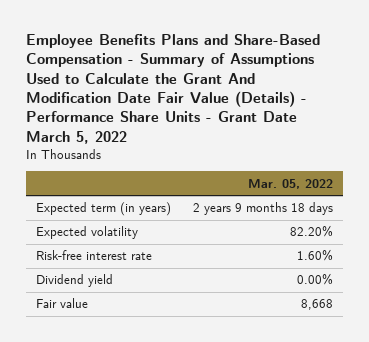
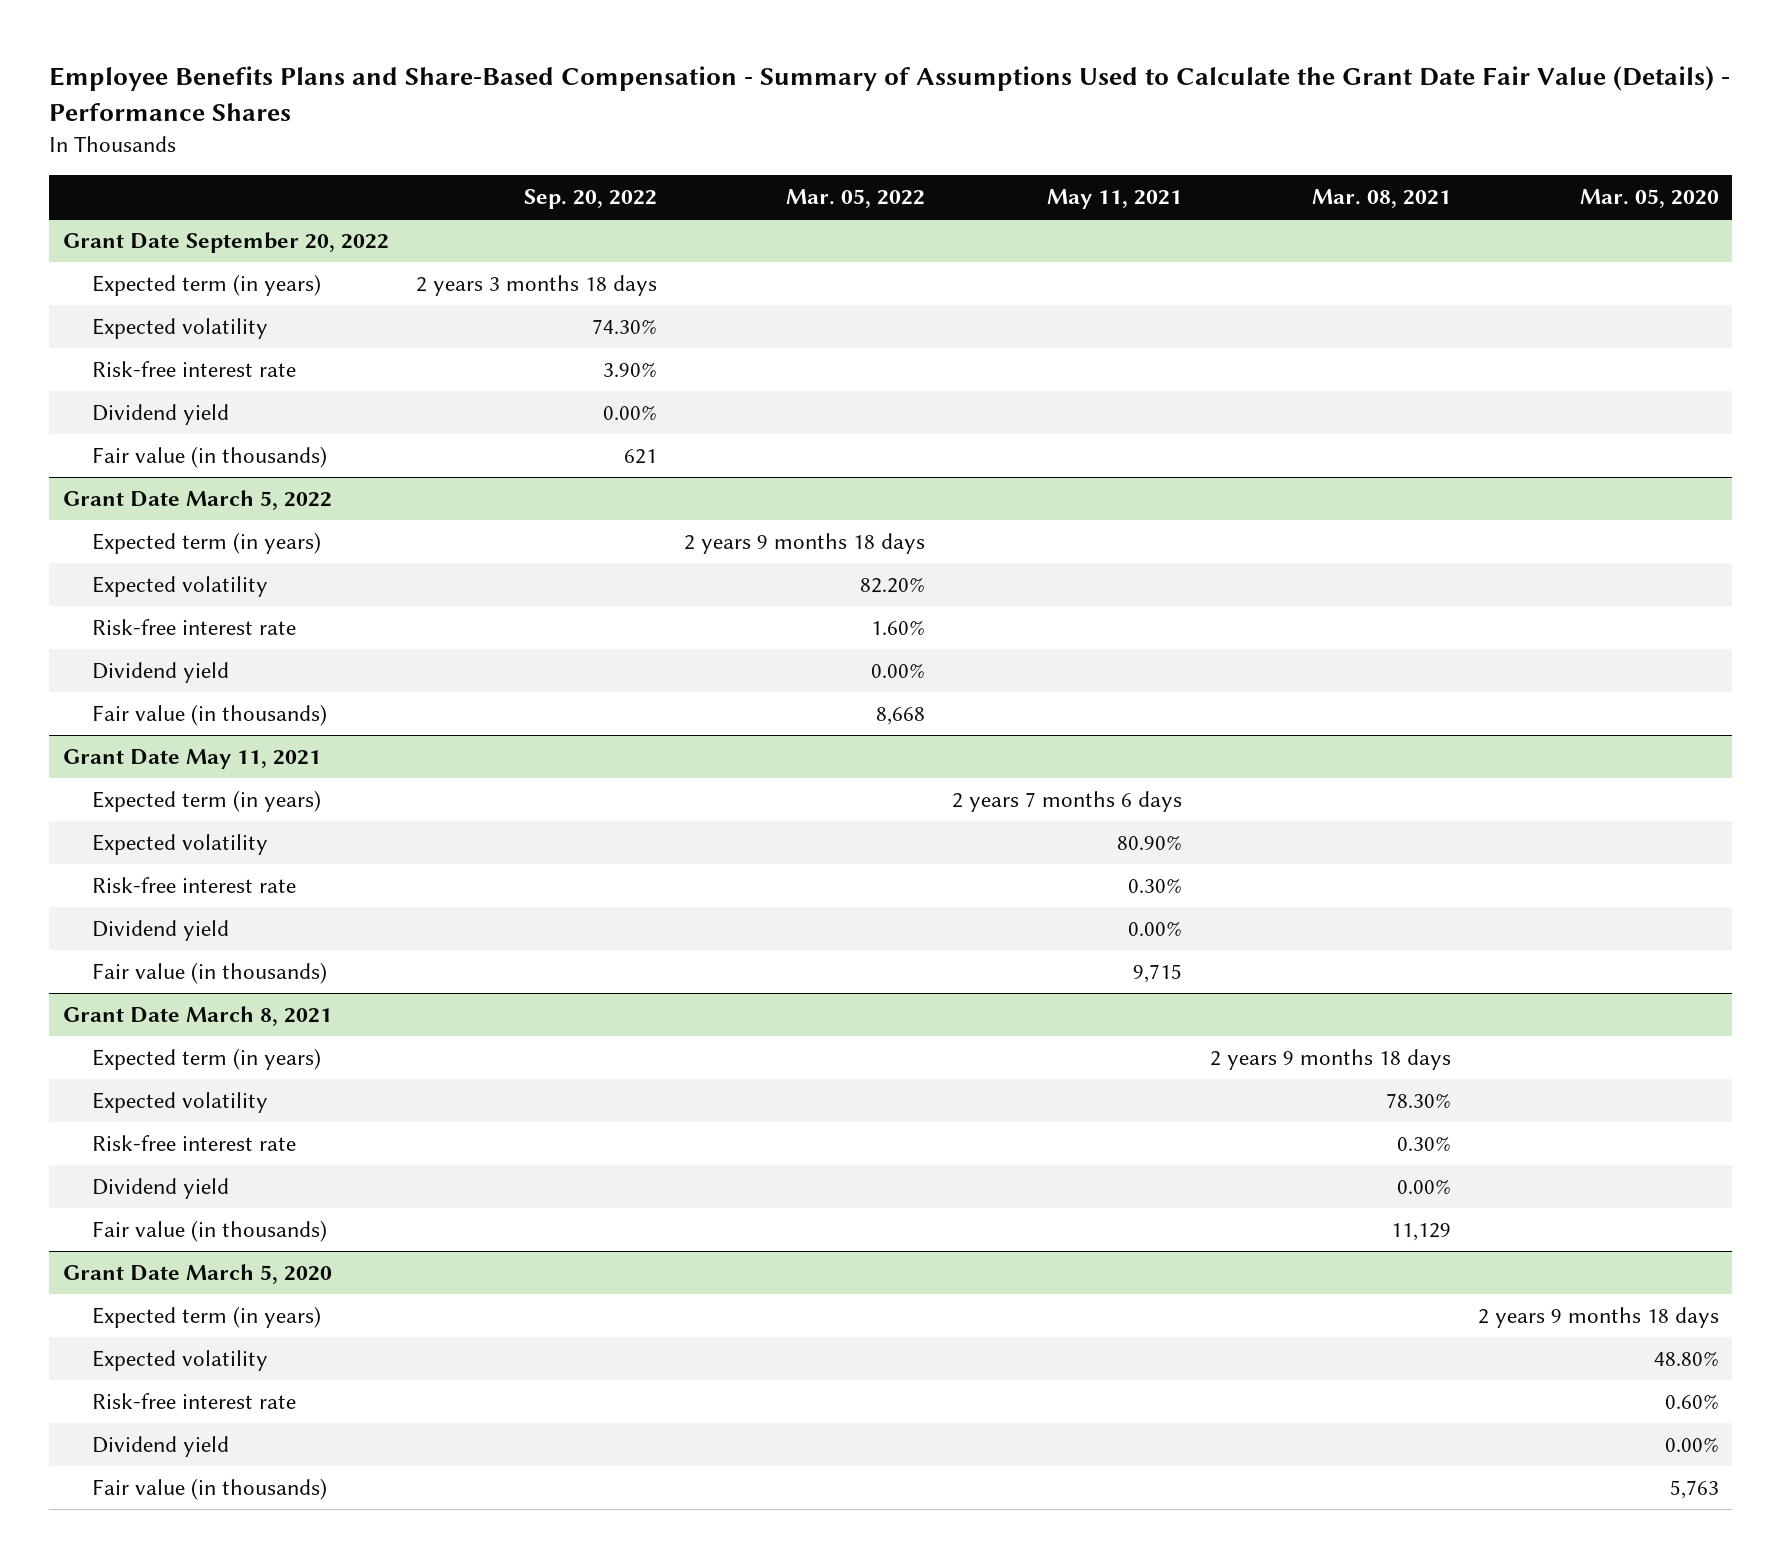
- Employee Benefits Plans and Share-Based Compensation - Summary of Assumptions Used to Calculate the Grant And Modification Date Fair Value (Details) - Performance Share Units - Grant Date March 5, 2022
+ Employee Benefits Plans and Share-Based Compensation - Summary of Assumptions Used to Calculate the Grant Date Fair Value (Details) - Performance Shares
- | Mar. 05, 2022
+ | Sep. 20, 2022 | Mar. 05, 2022 | May 11, 2021 | Mar. 08, 2021 | Mar. 05, 2020
+ Grant Date September 20, 2022
+ Expected term (in years) | 2 years 3 months 18 days | | | |
+ Expected volatility | 74.30% | | | |
+ Risk-free interest rate | 3.90% | | | |
+ Dividend yield | 0.00% | | | |
+ Fair value (in thousands) | 621 | | | |
+ Grant Date March 5, 2022
- Fair value | 8,668
+ Fair value (in thousands) | | 8,668 | | |
+ Grant Date May 11, 2021
+ Expected term (in years) | | | 2 years 7 months 6 days | |
+ Expected volatility | | | 80.90% | |
+ Risk-free interest rate | | | 0.30% | |
+ Dividend yield | | | 0.00% | |
+ Fair value (in thousands) | | | 9,715 | |
+ Grant Date March 8, 2021
+ Expected term (in years) | | | | 2 years 9 months 18 days |
+ Expected volatility | | | | 78.30% |
+ Risk-free interest rate | | | | 0.30% |
+ Dividend yield | | | | 0.00% |
+ Fair value (in thousands) | | | | 11,129 |
+ Grant Date March 5, 2020
+ Expected term (in years) | | | | | 2 years 9 months 18 days
+ Expected volatility | | | | | 48.80%
+ Risk-free interest rate | | | | | 0.60%
+ Dividend yield | | | | | 0.00%
+ Fair value (in thousands) | | | | | 5,763

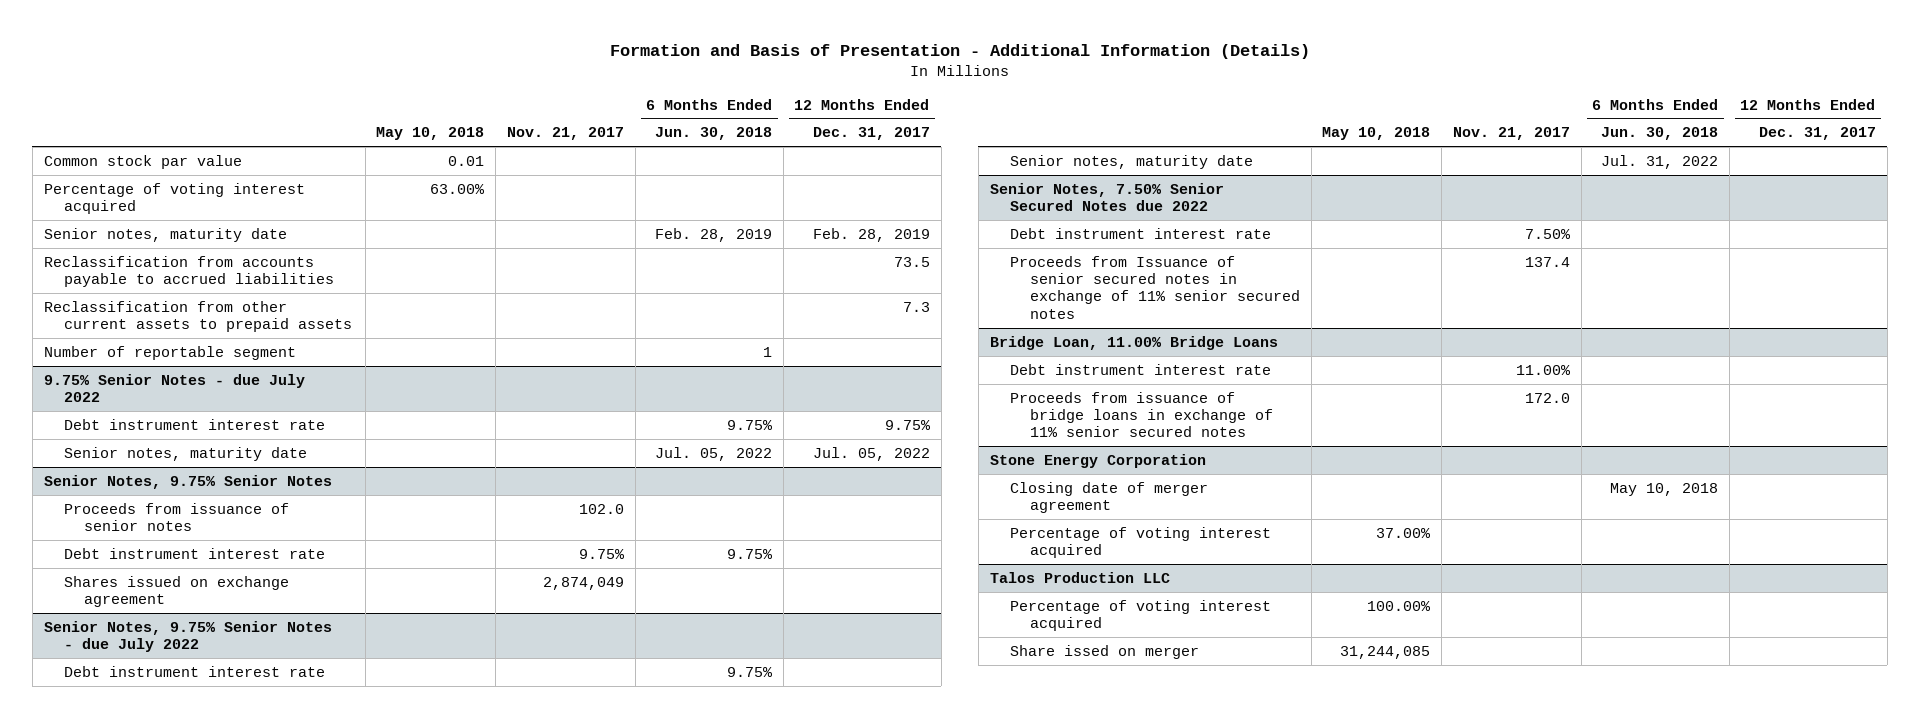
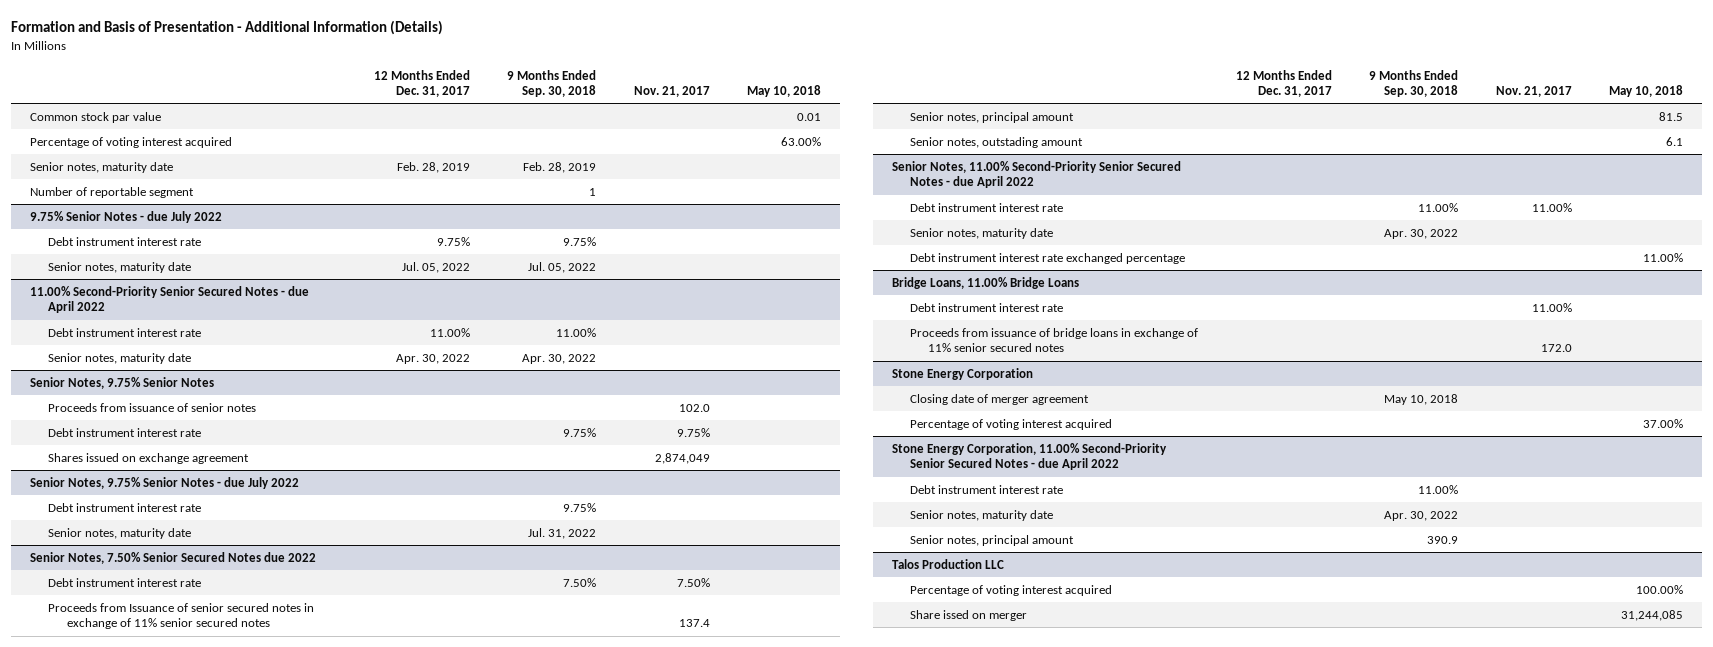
- | May 10, 2018 | Nov. 21, 2017 | 6 Months Ended Jun. 30, 2018 | 12 Months Ended Dec. 31, 2017
+ | 12 Months Ended Dec. 31, 2017 | 9 Months Ended Sep. 30, 2018 | Nov. 21, 2017 | May 10, 2018
- Reclassification from accounts payable to accrued liabilities | | | | 73.5
- Reclassification from other current assets to prepaid assets | | | | 7.3
+ 11.00% Second-Priority Senior Secured Notes - due April 2022
+ Debt instrument interest rate | 11.00% | 11.00% | |
+ Senior notes, maturity date | Apr. 30, 2022 | Apr. 30, 2022 | |
- Bridge Loan, 11.00% Bridge Loans
@ Senior Notes, 7.50% Senior Secured Notes due 2022
+ Senior notes, principal amount | | | | 81.5
+ Senior notes, outstading amount | | | | 6.1
+ Senior Notes, 11.00% Second-Priority Senior Secured Notes - due April 2022
+ Debt instrument interest rate | | 11.00% | 11.00% |
+ Senior notes, maturity date | | Apr. 30, 2022 | |
+ Debt instrument interest rate exchanged percentage | | | | 11.00%
+ Bridge Loans, 11.00% Bridge Loans
+ Stone Energy Corporation, 11.00% Second-Priority Senior Secured Notes - due April 2022
+ Debt instrument interest rate | | 11.00% | |
+ Senior notes, maturity date | | Apr. 30, 2022 | |
+ Senior notes, principal amount | | 390.9 | |

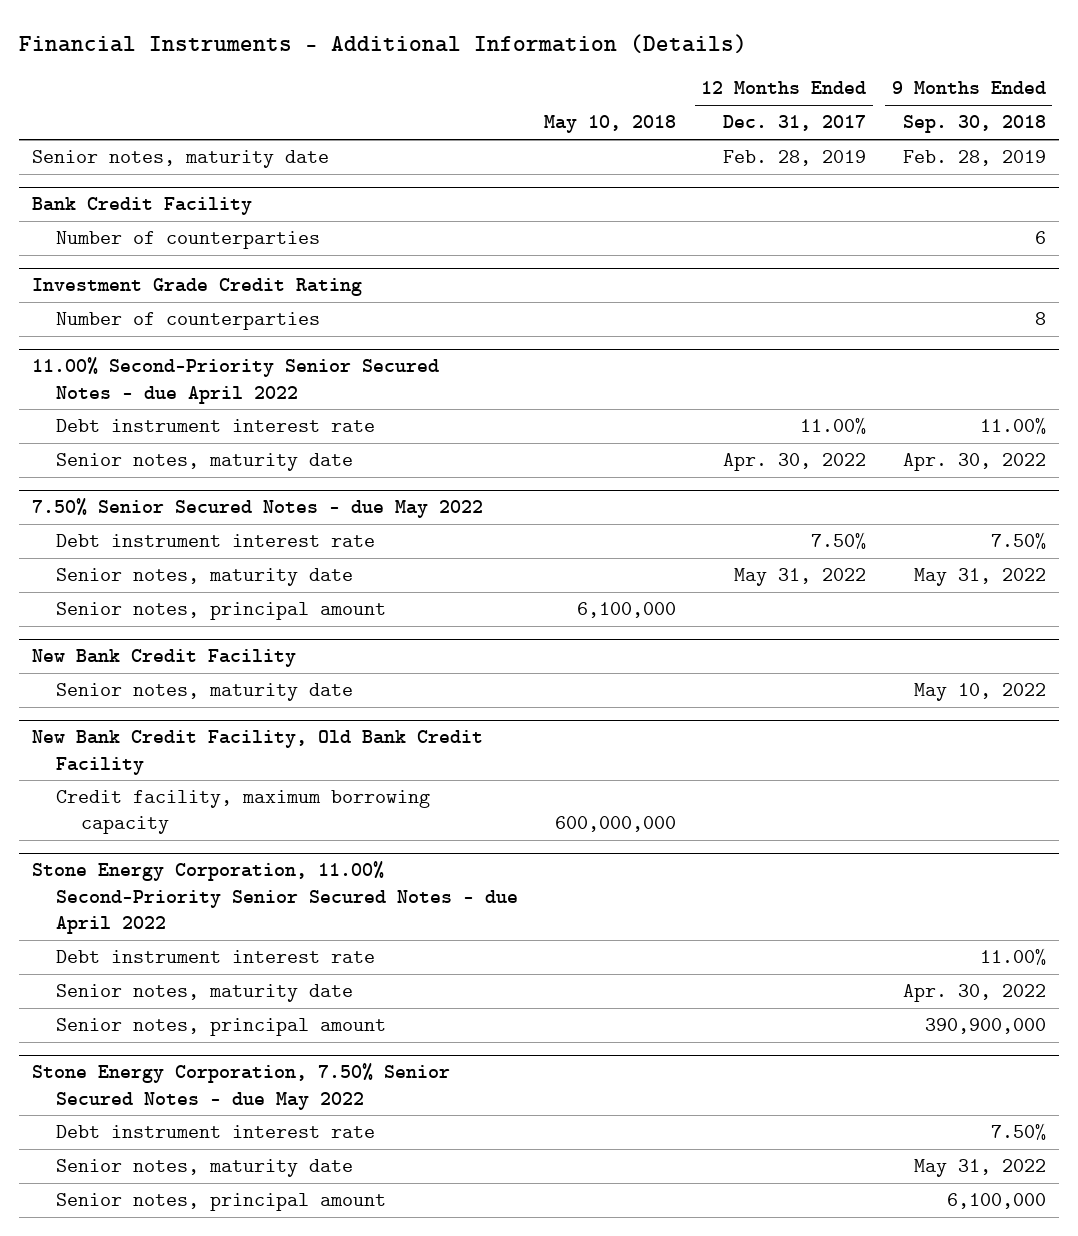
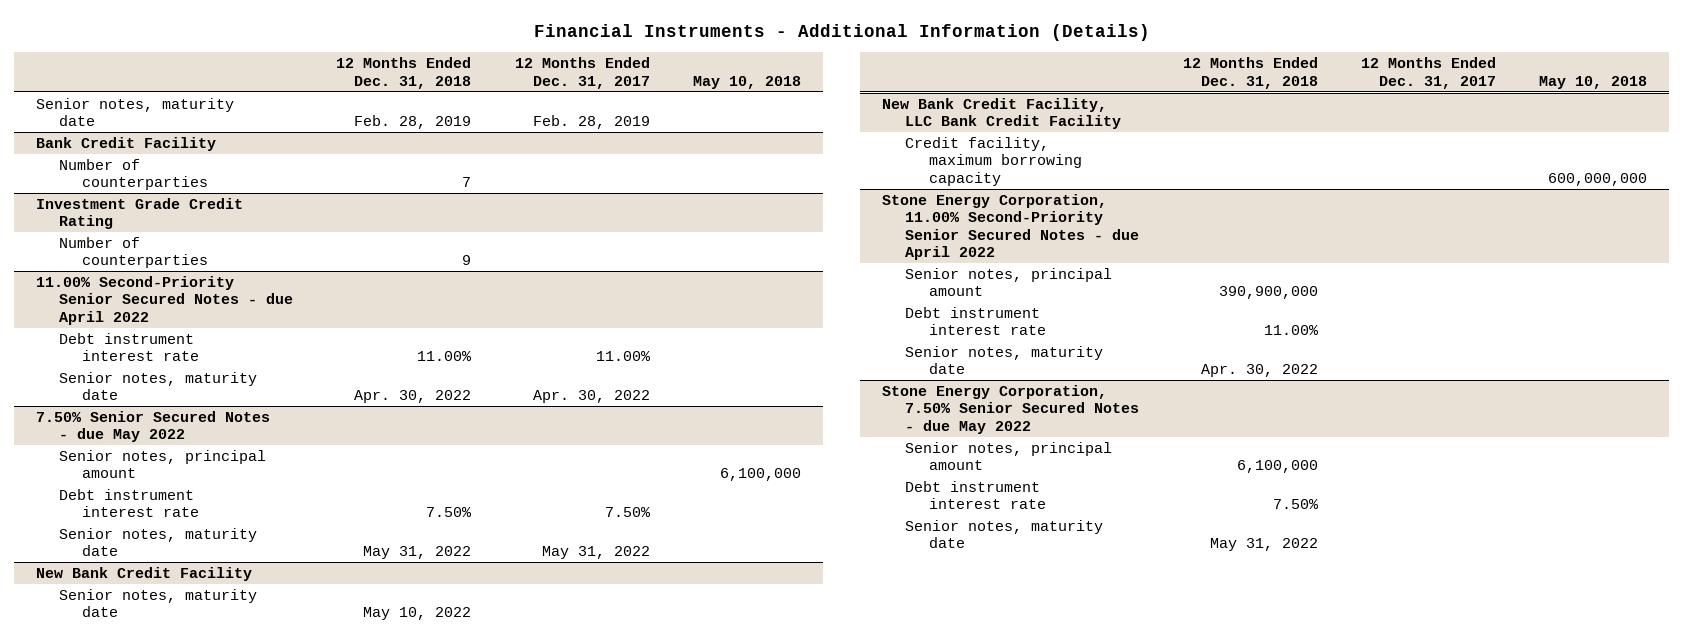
- | May 10, 2018 | 12 Months Ended Dec. 31, 2017 | 9 Months Ended Sep. 30, 2018
+ | 12 Months Ended Dec. 31, 2018 | 12 Months Ended Dec. 31, 2017 | May 10, 2018
@ 7.50% Senior Secured Notes - due May 2022
moved up: Senior notes, principal amount | | | 6,100,000
- New Bank Credit Facility, Old Bank Credit Facility
+ New Bank Credit Facility, LLC Bank Credit Facility
@ Stone Energy Corporation, 11.00% Second-Priority Senior Secured Notes - due April 2022
moved up: Senior notes, principal amount | 390,900,000 | |
@ Stone Energy Corporation, 7.50% Senior Secured Notes - due May 2022
moved up: Senior notes, principal amount | 6,100,000 | |

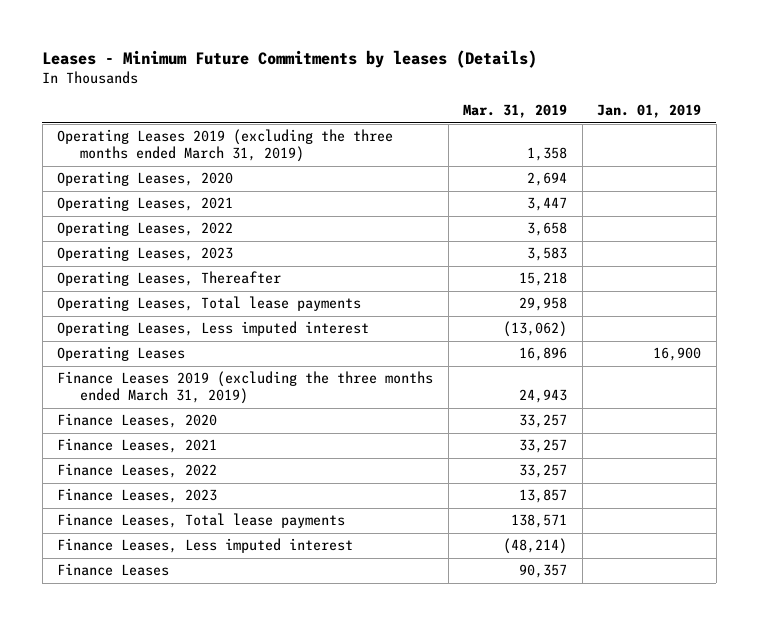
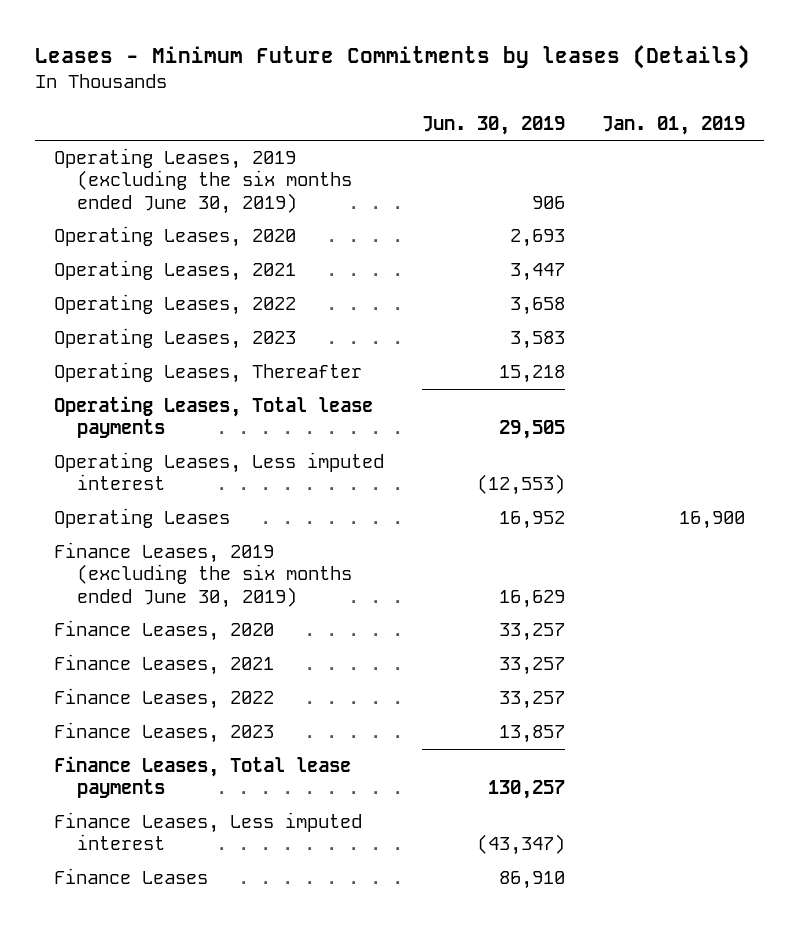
- | Mar. 31, 2019 | Jan. 01, 2019
+ | Jun. 30, 2019 | Jan. 01, 2019
- Operating Leases 2019 (excluding the three months ended March 31, 2019) | 1,358 |
+ Operating Leases, 2019 (excluding the six months ended June 30, 2019) | 906 |
- Finance Leases 2019 (excluding the three months ended March 31, 2019) | 24,943 |
+ Finance Leases, 2019 (excluding the six months ended June 30, 2019) | 16,629 |

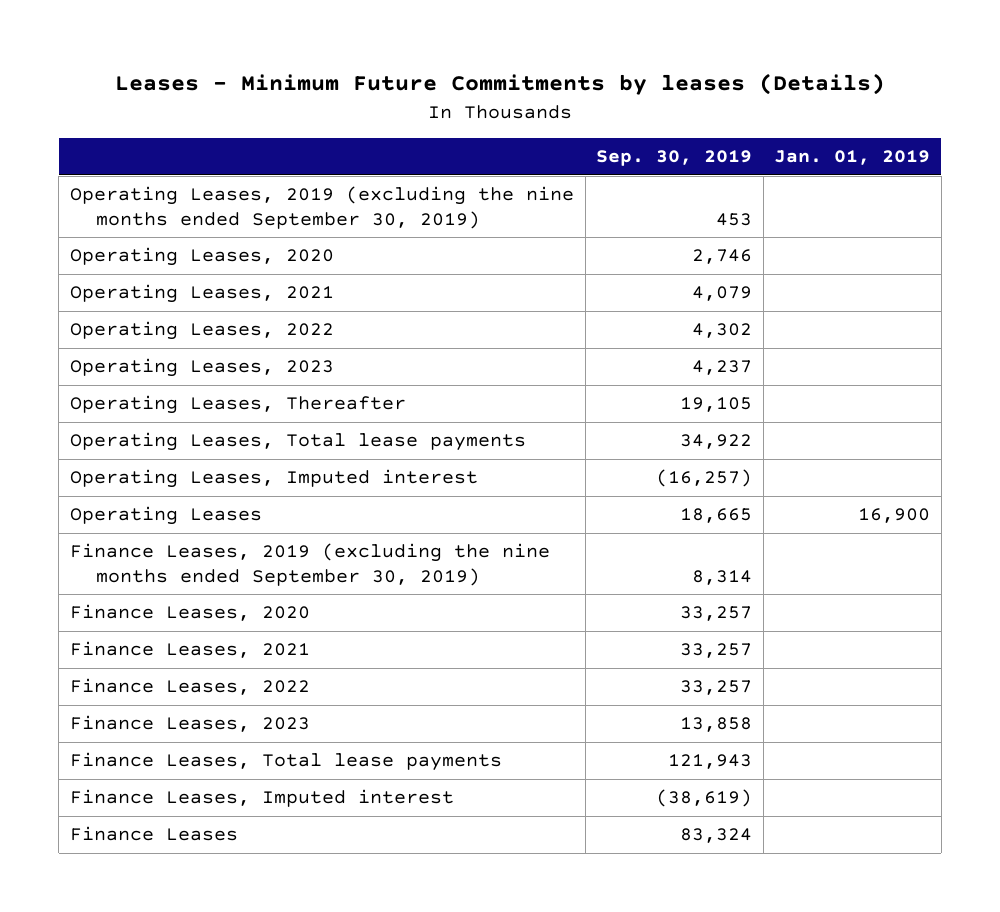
- | Jun. 30, 2019 | Jan. 01, 2019
+ | Sep. 30, 2019 | Jan. 01, 2019
- Operating Leases, 2019 (excluding the six months ended June 30, 2019) | 906 |
+ Operating Leases, 2019 (excluding the nine months ended September 30, 2019) | 453 |
- Operating Leases, Less imputed interest | (12,553) |
+ Operating Leases, Imputed interest | (16,257) |
- Finance Leases, 2019 (excluding the six months ended June 30, 2019) | 16,629 |
+ Finance Leases, 2019 (excluding the nine months ended September 30, 2019) | 8,314 |
- Finance Leases, Less imputed interest | (43,347) |
+ Finance Leases, Imputed interest | (38,619) |

